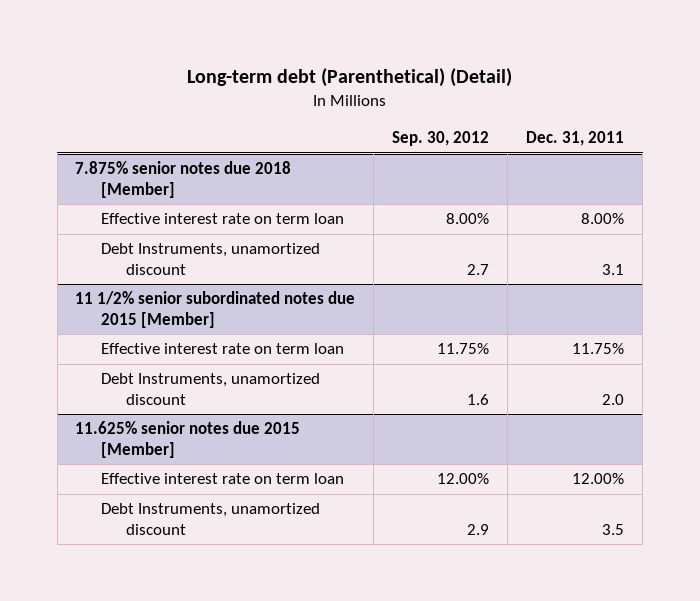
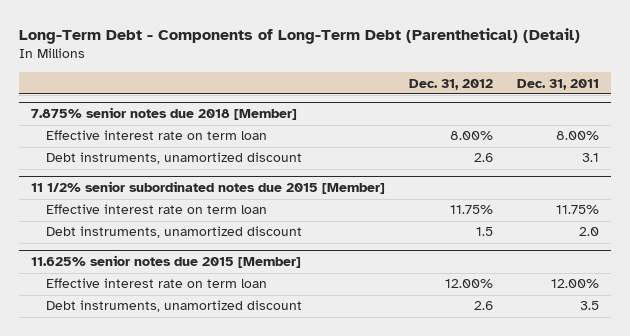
- Long-term debt (Parenthetical) (Detail)
+ Long-Term Debt - Components of Long-Term Debt (Parenthetical) (Detail)
- | Sep. 30, 2012 | Dec. 31, 2011
+ | Dec. 31, 2012 | Dec. 31, 2011
@ 7.875% senior notes due 2018 [Member]
- Debt Instruments, unamortized discount | 2.7 | 3.1
+ Debt instruments, unamortized discount | 2.6 | 3.1
@ 11 1/2% senior subordinated notes due 2015 [Member]
- Debt Instruments, unamortized discount | 1.6 | 2.0
+ Debt instruments, unamortized discount | 1.5 | 2.0
@ 11.625% senior notes due 2015 [Member]
- Debt Instruments, unamortized discount | 2.9 | 3.5
+ Debt instruments, unamortized discount | 2.6 | 3.5

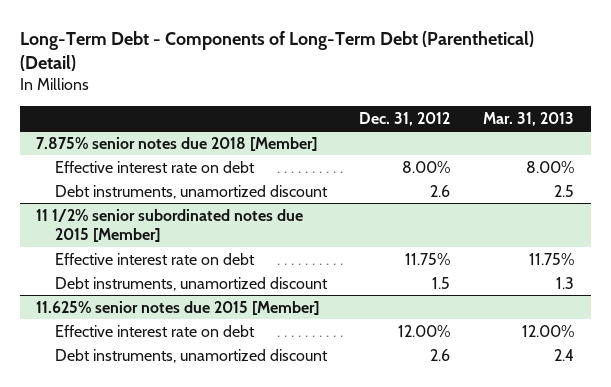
- | Dec. 31, 2012 | Dec. 31, 2011
+ | Dec. 31, 2012 | Mar. 31, 2013
@ 7.875% senior notes due 2018 [Member]
- Effective interest rate on term loan | 8.00% | 8.00%
+ Effective interest rate on debt | 8.00% | 8.00%
@ 11 1/2% senior subordinated notes due 2015 [Member]
- Effective interest rate on term loan | 11.75% | 11.75%
+ Effective interest rate on debt | 11.75% | 11.75%
@ 11.625% senior notes due 2015 [Member]
- Effective interest rate on term loan | 12.00% | 12.00%
+ Effective interest rate on debt | 12.00% | 12.00%

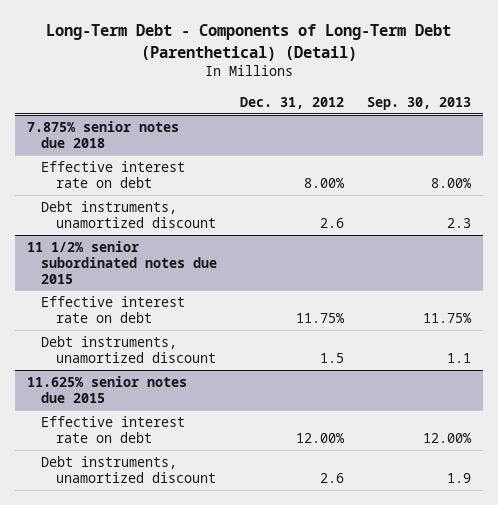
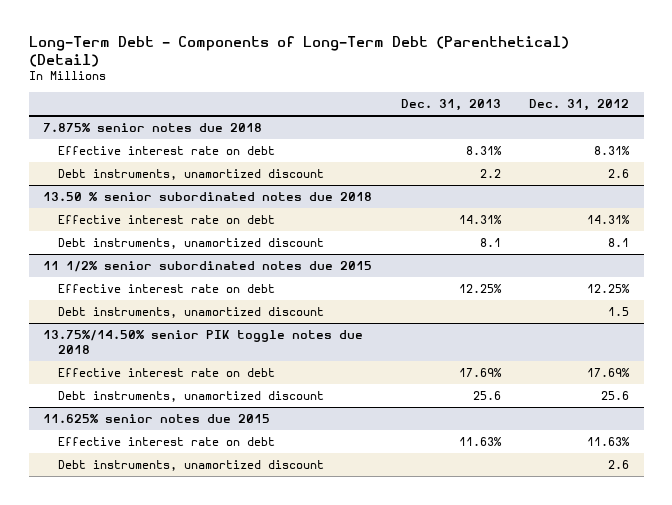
- | Dec. 31, 2012 | Sep. 30, 2013
+ | Dec. 31, 2013 | Dec. 31, 2012
@ 7.875% senior notes due 2018
- Effective interest rate on debt | 8.00% | 8.00%
+ Effective interest rate on debt | 8.31% | 8.31%
+ 13.50 % senior subordinated notes due 2018
+ Effective interest rate on debt | 14.31% | 14.31%
+ Debt instruments, unamortized discount | 8.1 | 8.1
@ 11 1/2% senior subordinated notes due 2015
- Effective interest rate on debt | 11.75% | 11.75%
+ Effective interest rate on debt | 12.25% | 12.25%
+ 13.75%/14.50% senior PIK toggle notes due 2018
+ Effective interest rate on debt | 17.69% | 17.69%
+ Debt instruments, unamortized discount | 25.6 | 25.6
@ 11.625% senior notes due 2015
- Effective interest rate on debt | 12.00% | 12.00%
+ Effective interest rate on debt | 11.63% | 11.63%

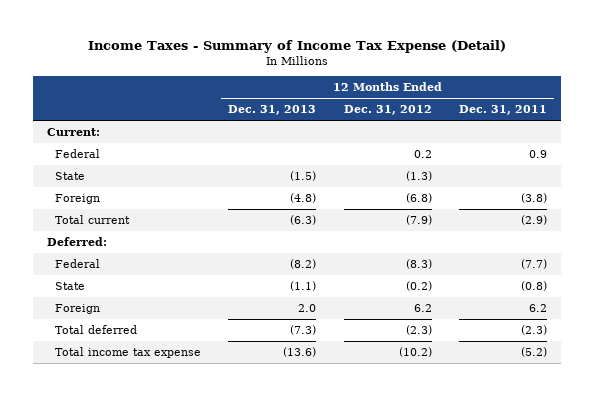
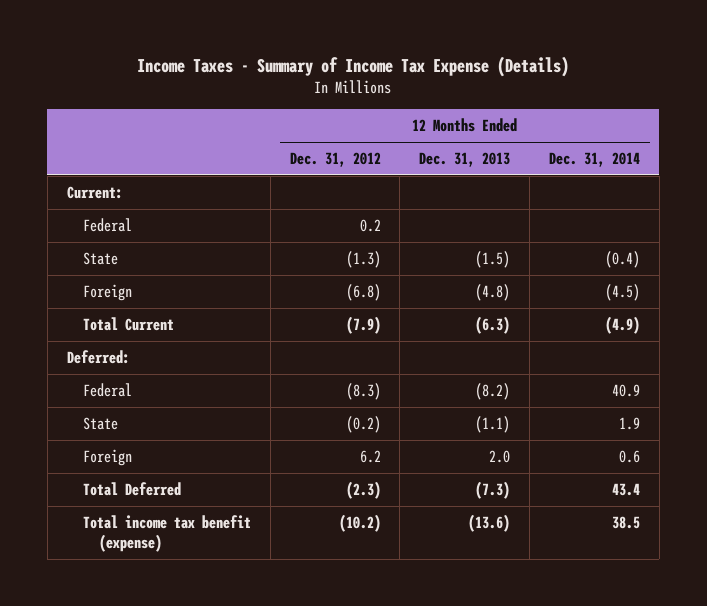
- Income Taxes - Summary of Income Tax Expense (Detail)
+ Income Taxes - Summary of Income Tax Expense (Details)
- | 12 Months Ended Dec. 31, 2013 | 12 Months Ended Dec. 31, 2012 | 12 Months Ended Dec. 31, 2011
+ | 12 Months Ended Dec. 31, 2012 | 12 Months Ended Dec. 31, 2013 | 12 Months Ended Dec. 31, 2014
- Total current | (6.3) | (7.9) | (2.9)
+ Total Current | (7.9) | (6.3) | (4.9)
- Total deferred | (7.3) | (2.3) | (2.3)
- Total income tax expense | (13.6) | (10.2) | (5.2)
+ Total Deferred | (2.3) | (7.3) | 43.4
+ Total income tax benefit (expense) | (10.2) | (13.6) | 38.5

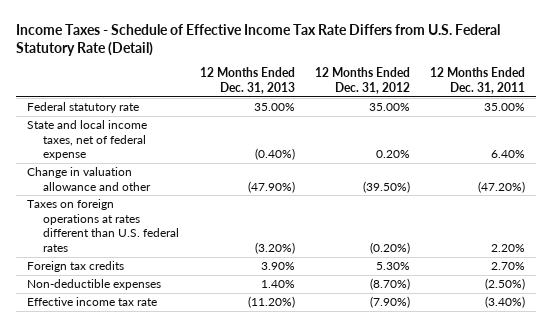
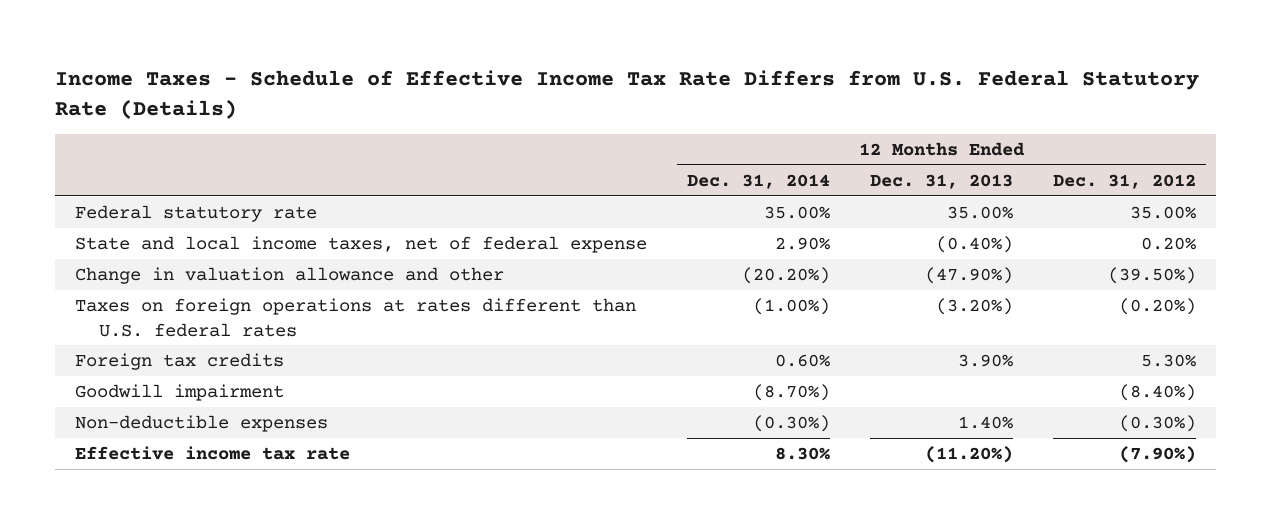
- Income Taxes - Schedule of Effective Income Tax Rate Differs from U.S. Federal Statutory Rate (Detail)
+ Income Taxes - Schedule of Effective Income Tax Rate Differs from U.S. Federal Statutory Rate (Details)
- | 12 Months Ended Dec. 31, 2013 | 12 Months Ended Dec. 31, 2012 | 12 Months Ended Dec. 31, 2011
+ | 12 Months Ended Dec. 31, 2014 | 12 Months Ended Dec. 31, 2013 | 12 Months Ended Dec. 31, 2012
- Non-deductible expenses | 1.40% | (8.70%) | (2.50%)
+ Goodwill impairment | (8.70%) | | (8.40%)
+ Non-deductible expenses | (0.30%) | 1.40% | (0.30%)

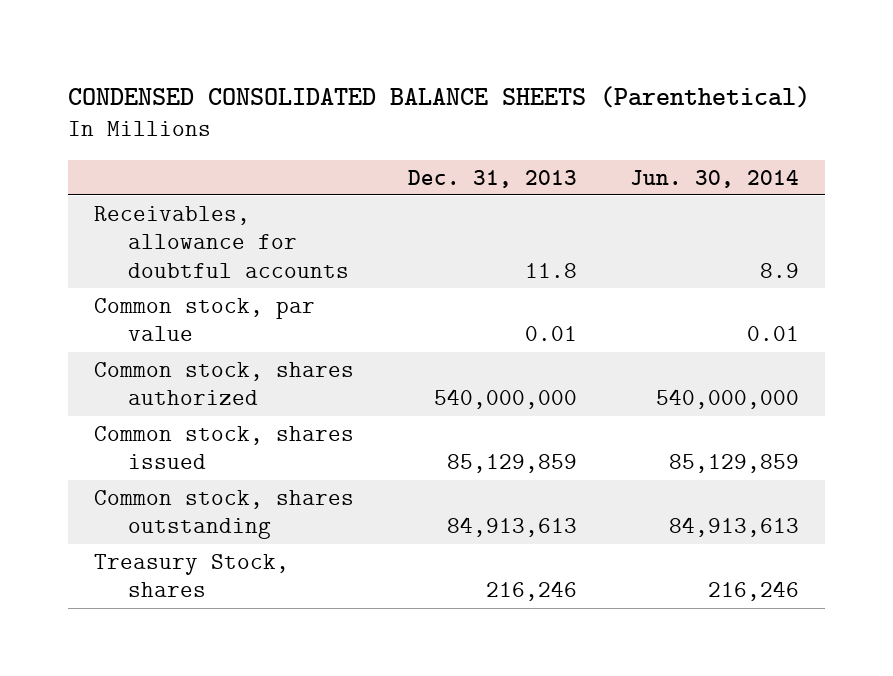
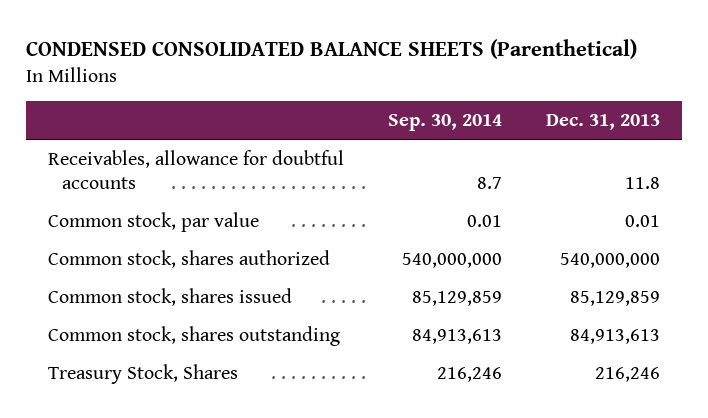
- | Dec. 31, 2013 | Jun. 30, 2014
+ | Sep. 30, 2014 | Dec. 31, 2013
- Treasury Stock, shares | 216,246 | 216,246
+ Treasury Stock, Shares | 216,246 | 216,246

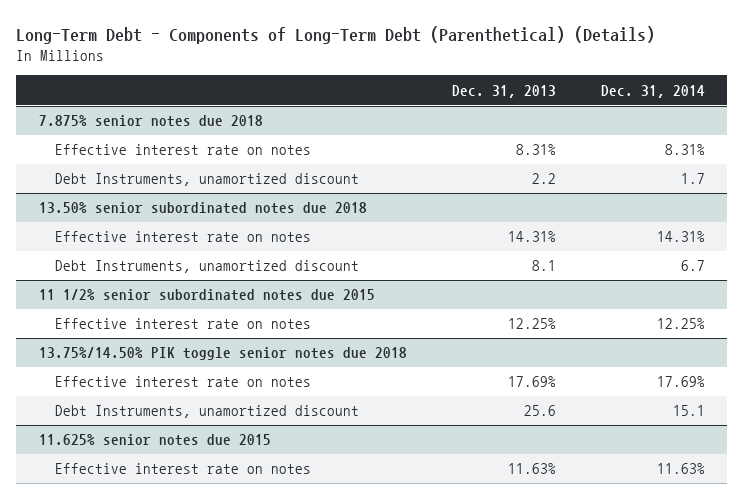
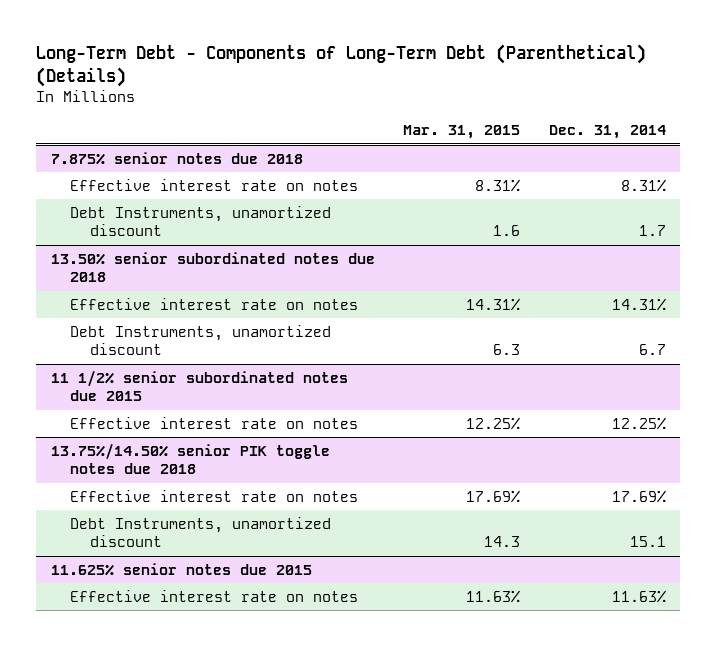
- | Dec. 31, 2013 | Dec. 31, 2014
+ | Mar. 31, 2015 | Dec. 31, 2014
- 13.75%/14.50% PIK toggle senior notes due 2018
+ 13.75%/14.50% senior PIK toggle notes due 2018

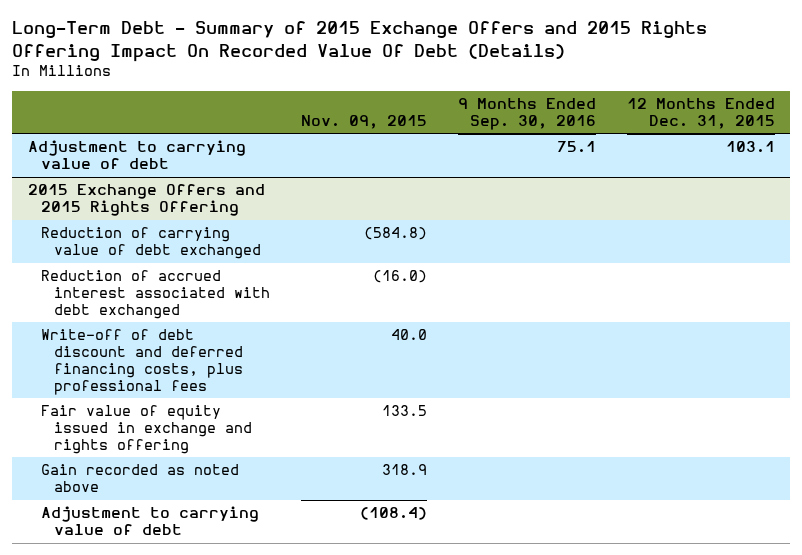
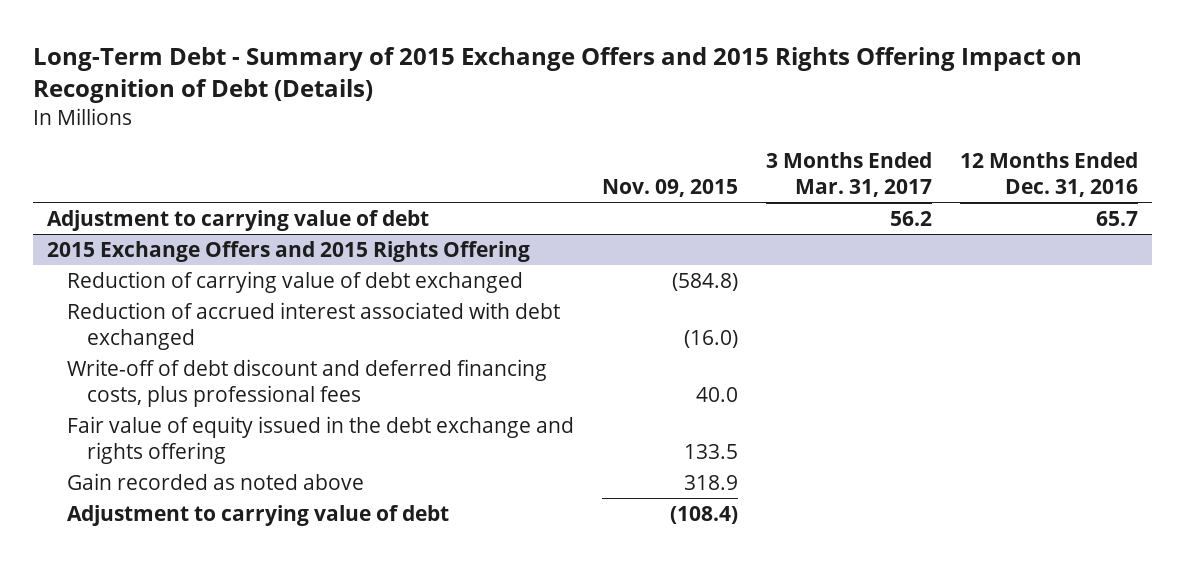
- Long-Term Debt - Summary of 2015 Exchange Offers and 2015 Rights Offering Impact On Recorded Value Of Debt (Details)
+ Long-Term Debt - Summary of 2015 Exchange Offers and 2015 Rights Offering Impact on Recognition of Debt (Details)
- | Nov. 09, 2015 | 9 Months Ended Sep. 30, 2016 | 12 Months Ended Dec. 31, 2015
+ | Nov. 09, 2015 | 3 Months Ended Mar. 31, 2017 | 12 Months Ended Dec. 31, 2016
@ 2015 Exchange Offers and 2015 Rights Offering
- Fair value of equity issued in exchange and rights offering | 133.5 | |
+ Fair value of equity issued in the debt exchange and rights offering | 133.5 | |

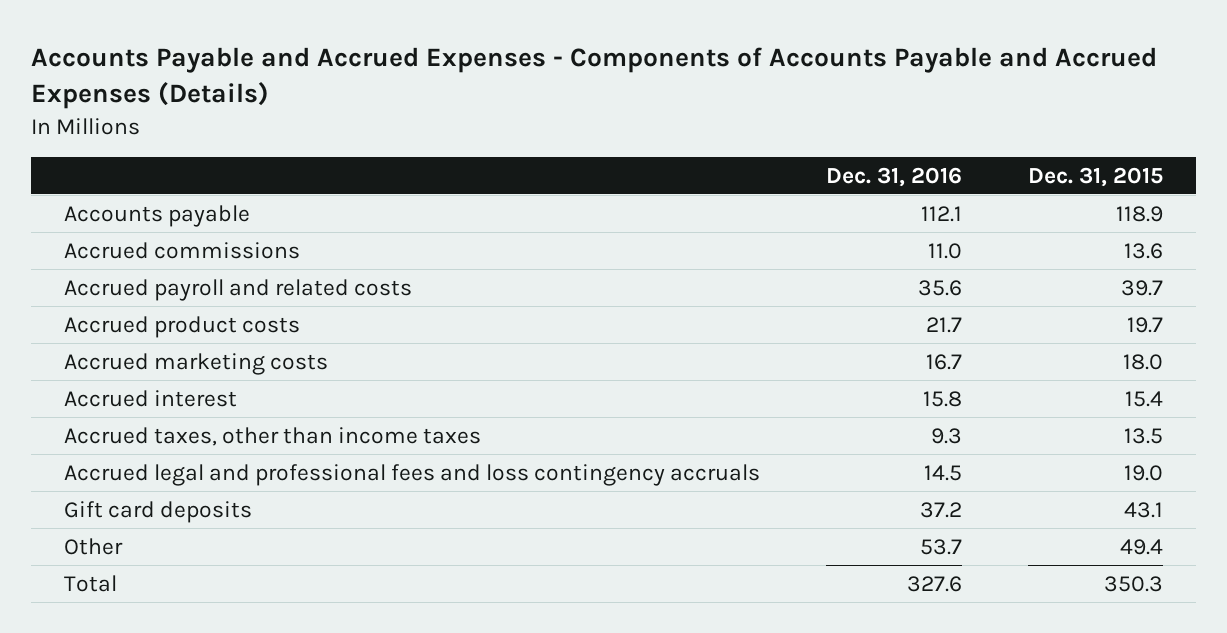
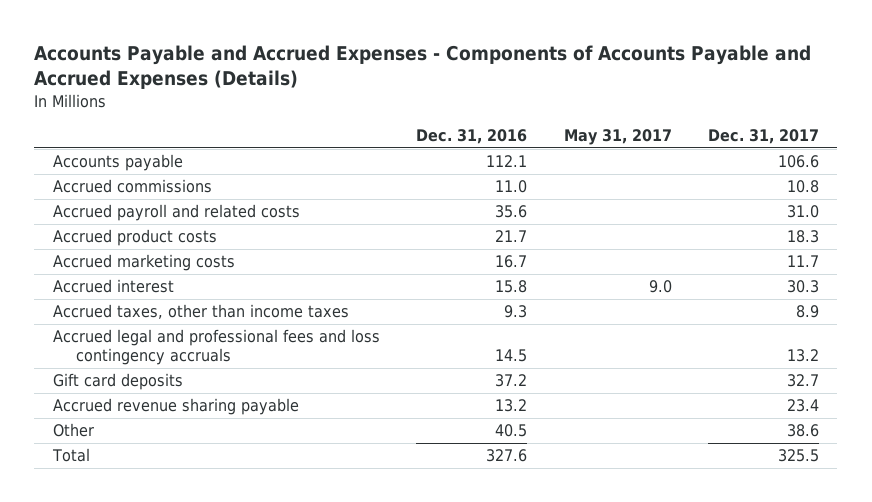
- | Dec. 31, 2016 | Dec. 31, 2015
+ | Dec. 31, 2016 | May 31, 2017 | Dec. 31, 2017
- Other | 53.7 | 49.4
+ Accrued revenue sharing payable | 13.2 | | 23.4
+ Other | 40.5 | | 38.6

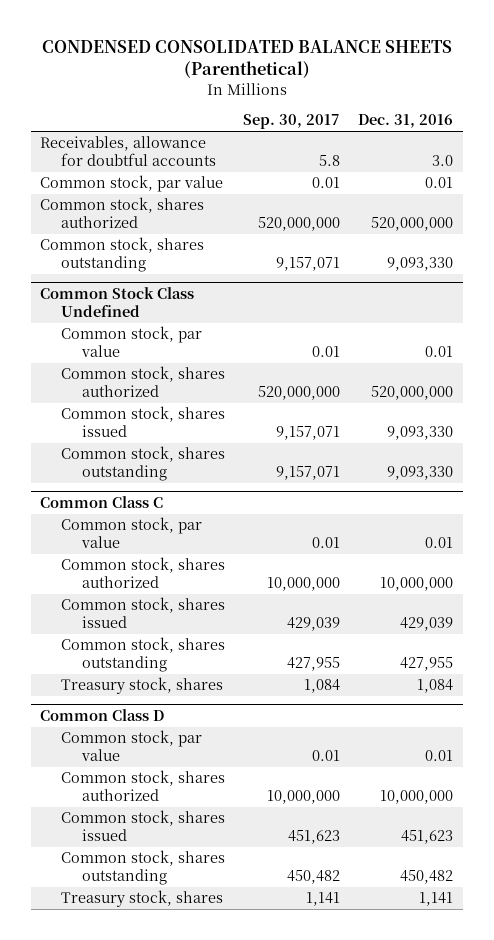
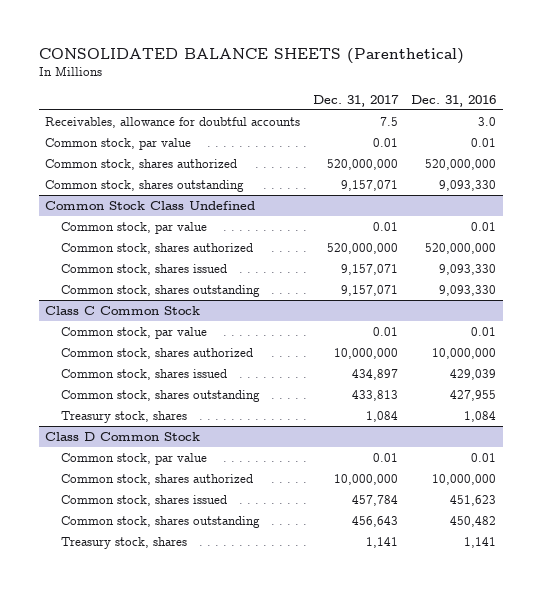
- CONDENSED CONSOLIDATED BALANCE SHEETS (Parenthetical)
+ CONSOLIDATED BALANCE SHEETS (Parenthetical)
- | Sep. 30, 2017 | Dec. 31, 2016
+ | Dec. 31, 2017 | Dec. 31, 2016
- Common Class C
+ Class C Common Stock
- Common Class D
+ Class D Common Stock

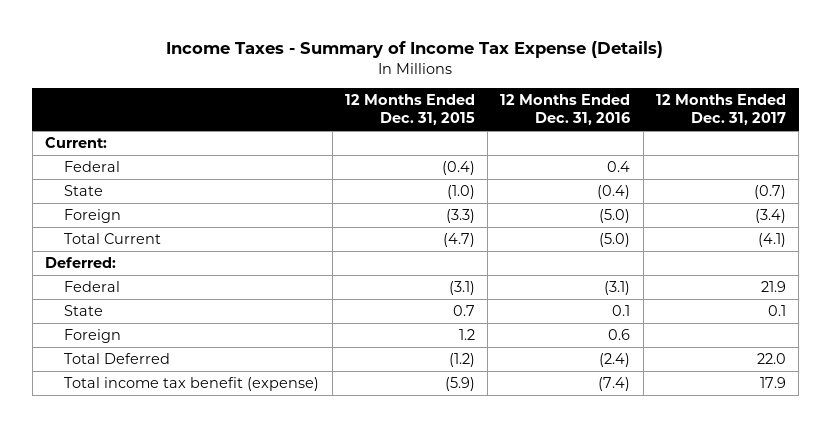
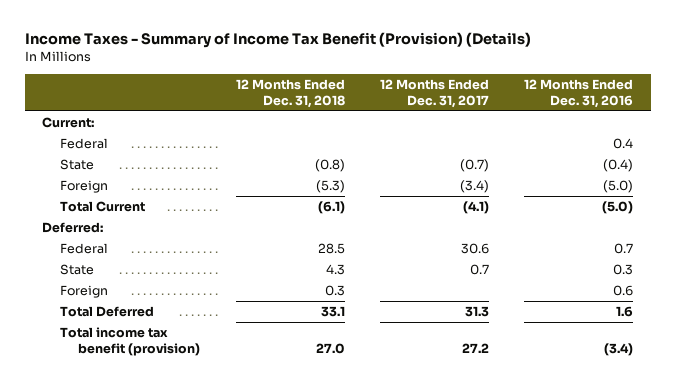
- Income Taxes - Summary of Income Tax Expense (Details)
+ Income Taxes - Summary of Income Tax Benefit (Provision) (Details)
- | 12 Months Ended Dec. 31, 2015 | 12 Months Ended Dec. 31, 2016 | 12 Months Ended Dec. 31, 2017
+ | 12 Months Ended Dec. 31, 2018 | 12 Months Ended Dec. 31, 2017 | 12 Months Ended Dec. 31, 2016
- Federal | (3.1) | (3.1) | 21.9
- State | 0.7 | 0.1 | 0.1
+ Federal | 28.5 | 30.6 | 0.7
+ State | 4.3 | 0.7 | 0.3
- Total Deferred | (1.2) | (2.4) | 22.0
- Total income tax benefit (expense) | (5.9) | (7.4) | 17.9
+ Total Deferred | 33.1 | 31.3 | 1.6
+ Total income tax benefit (provision) | 27.0 | 27.2 | (3.4)

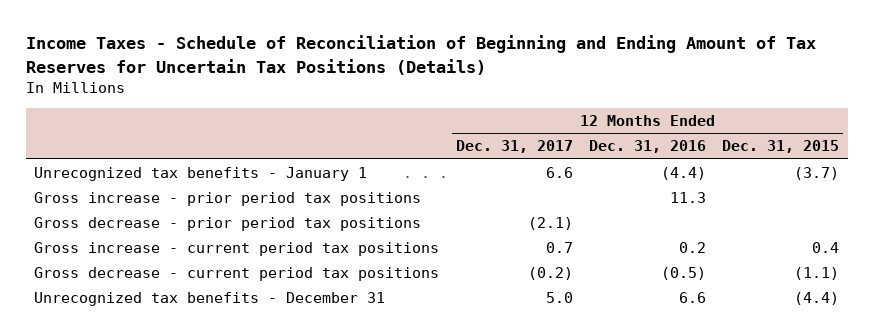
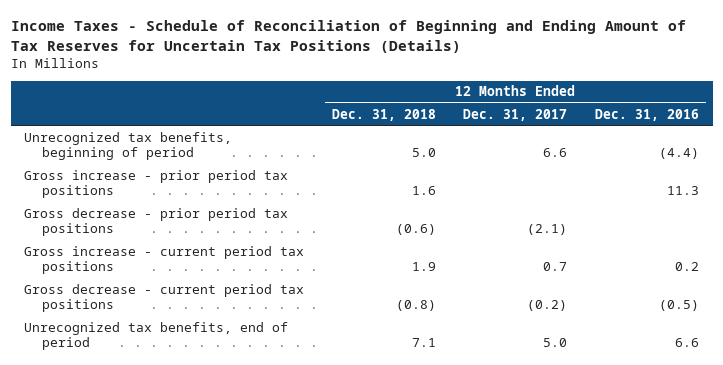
- | 12 Months Ended Dec. 31, 2017 | 12 Months Ended Dec. 31, 2016 | 12 Months Ended Dec. 31, 2015
+ | 12 Months Ended Dec. 31, 2018 | 12 Months Ended Dec. 31, 2017 | 12 Months Ended Dec. 31, 2016
- Unrecognized tax benefits - January 1 | 6.6 | (4.4) | (3.7)
+ Unrecognized tax benefits, beginning of period | 5.0 | 6.6 | (4.4)
- Unrecognized tax benefits - December 31 | 5.0 | 6.6 | (4.4)
+ Unrecognized tax benefits, end of period | 7.1 | 5.0 | 6.6

